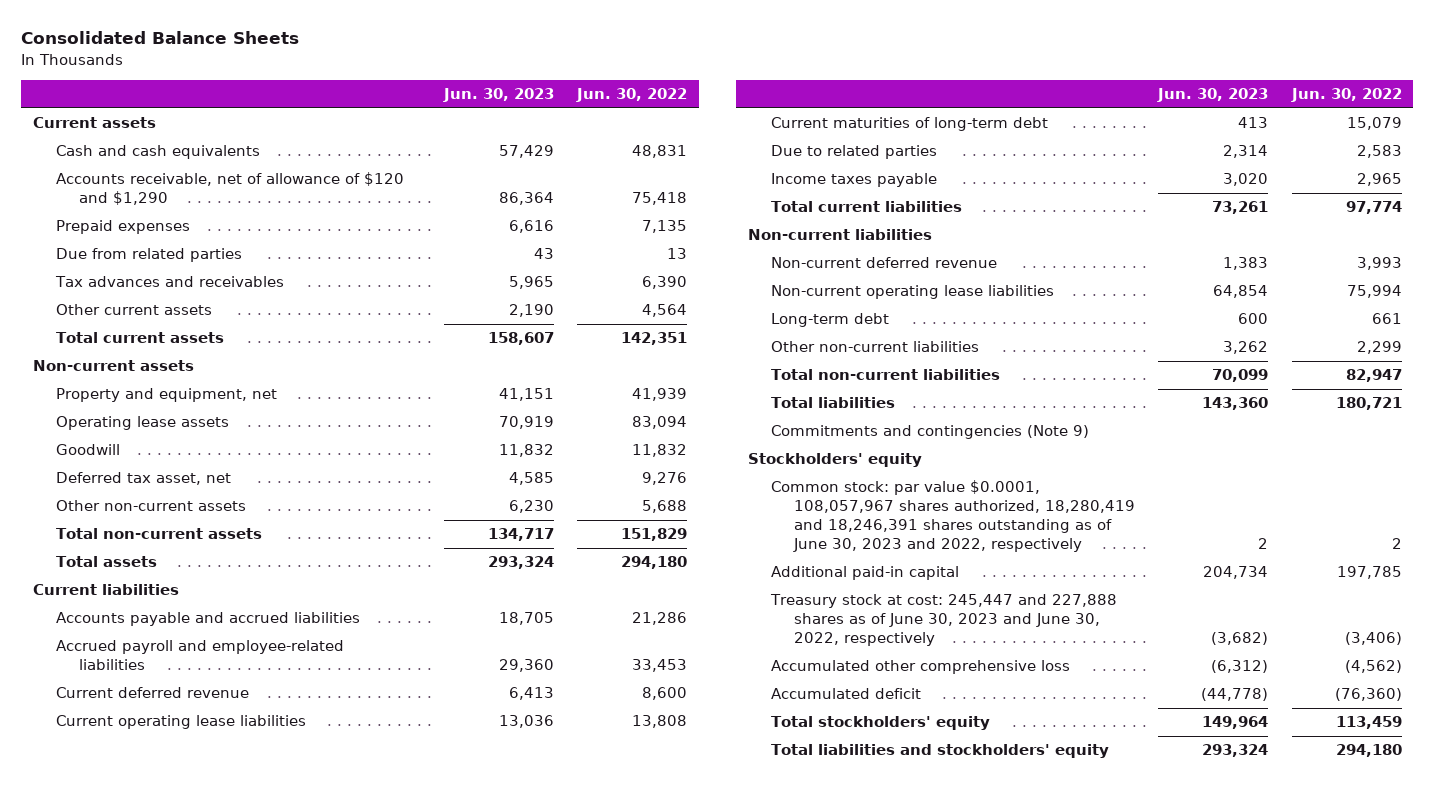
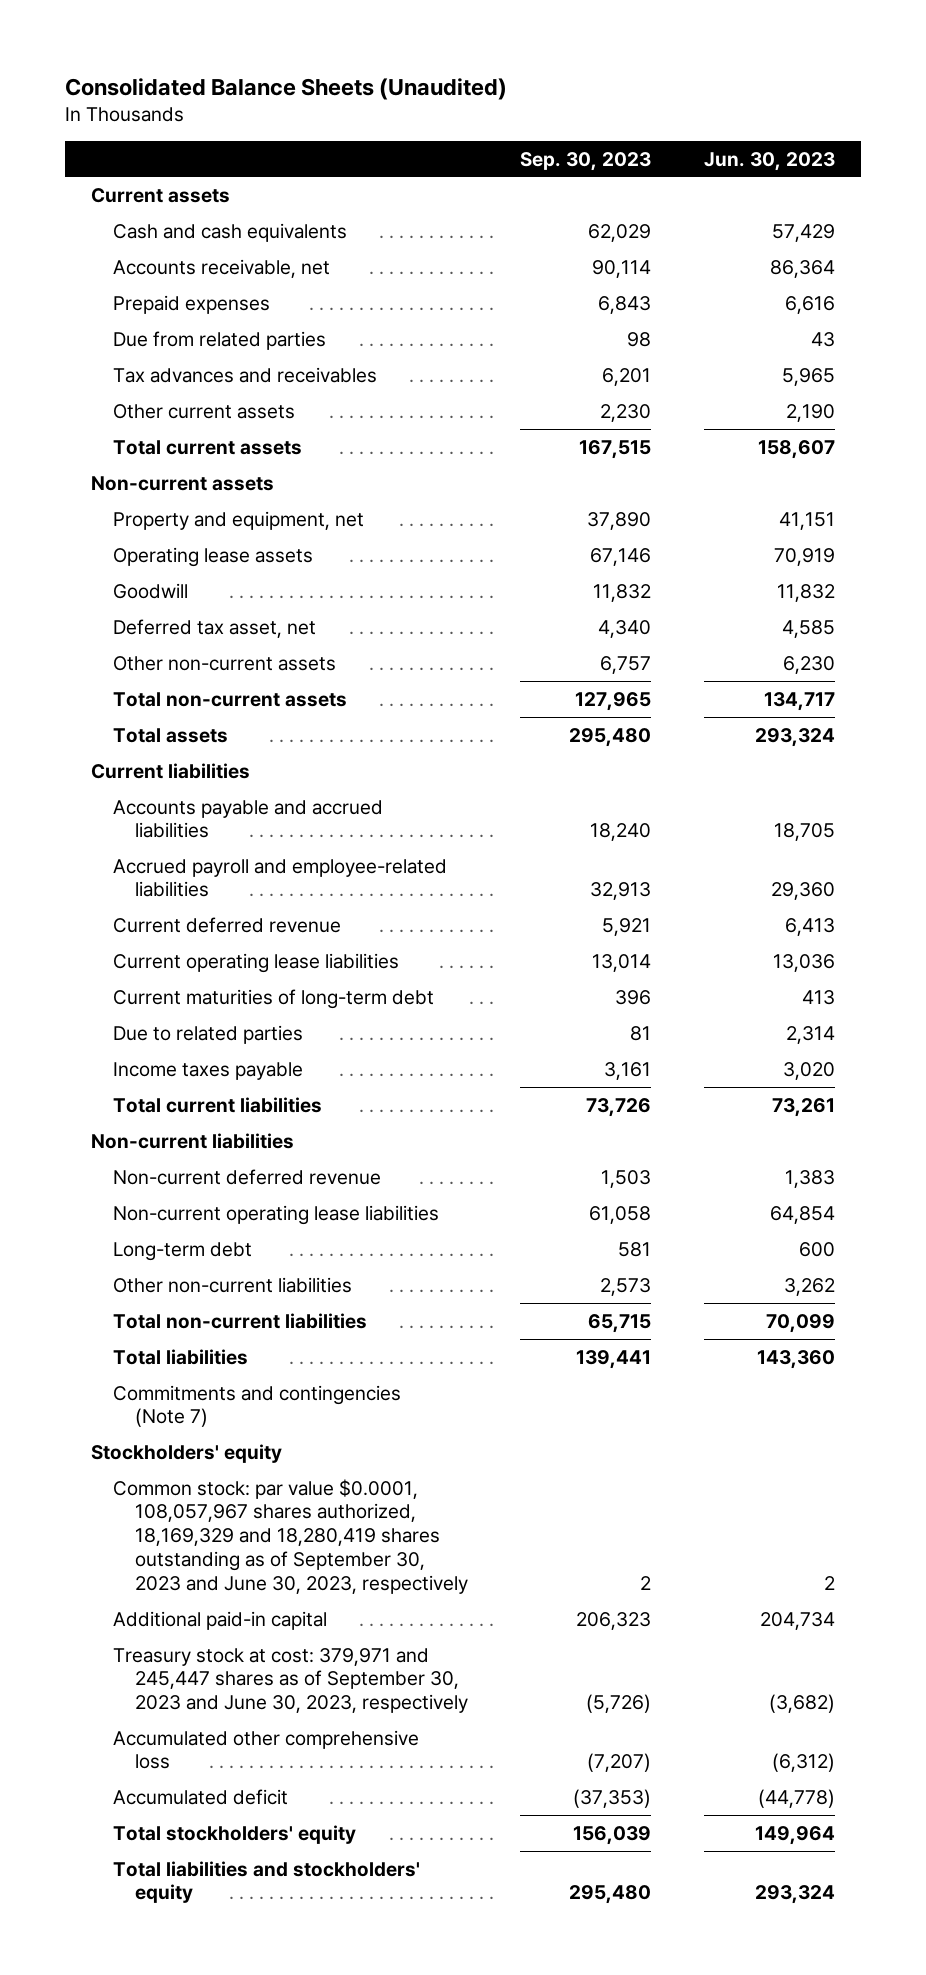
- Consolidated Balance Sheets
+ Consolidated Balance Sheets (Unaudited)
- | Jun. 30, 2023 | Jun. 30, 2022
+ | Sep. 30, 2023 | Jun. 30, 2023
- Accounts receivable, net of allowance of $120 and $1,290 | 86,364 | 75,418
+ Accounts receivable, net | 90,114 | 86,364
- Commitments and contingencies (Note 9)
+ Commitments and contingencies (Note 7)
- Common stock: par value $0.0001, 108,057,967 shares authorized, 18,280,419 and 18,246,391 shares outstanding as of June 30, 2023 and 2022, respectively | 2 | 2
+ Common stock: par value $0.0001, 108,057,967 shares authorized, 18,169,329 and 18,280,419 shares outstanding as of September 30, 2023 and June 30, 2023, respectively | 2 | 2
- Treasury stock at cost: 245,447 and 227,888 shares as of June 30, 2023 and June 30, 2022, respectively | (3,682) | (3,406)
+ Treasury stock at cost: 379,971 and 245,447 shares as of September 30, 2023 and June 30, 2023, respectively | (5,726) | (3,682)

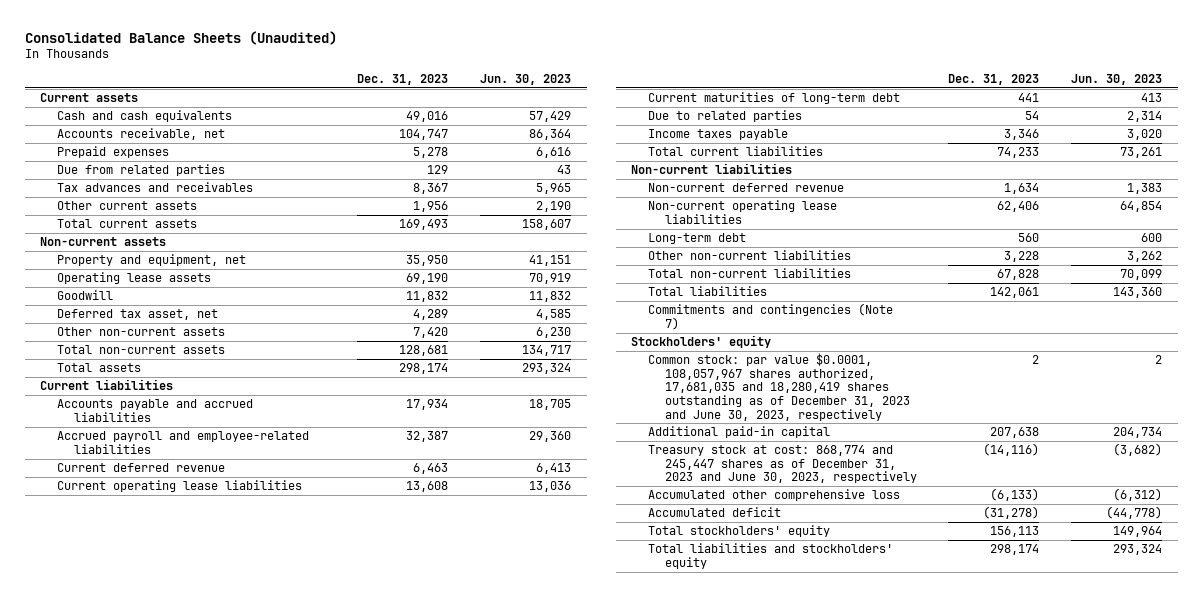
- | Sep. 30, 2023 | Jun. 30, 2023
+ | Dec. 31, 2023 | Jun. 30, 2023
- Common stock: par value $0.0001, 108,057,967 shares authorized, 18,169,329 and 18,280,419 shares outstanding as of September 30, 2023 and June 30, 2023, respectively | 2 | 2
+ Common stock: par value $0.0001, 108,057,967 shares authorized, 17,681,035 and 18,280,419 shares outstanding as of December 31, 2023 and June 30, 2023, respectively | 2 | 2
- Treasury stock at cost: 379,971 and 245,447 shares as of September 30, 2023 and June 30, 2023, respectively | (5,726) | (3,682)
+ Treasury stock at cost: 868,774 and 245,447 shares as of December 31, 2023 and June 30, 2023, respectively | (14,116) | (3,682)

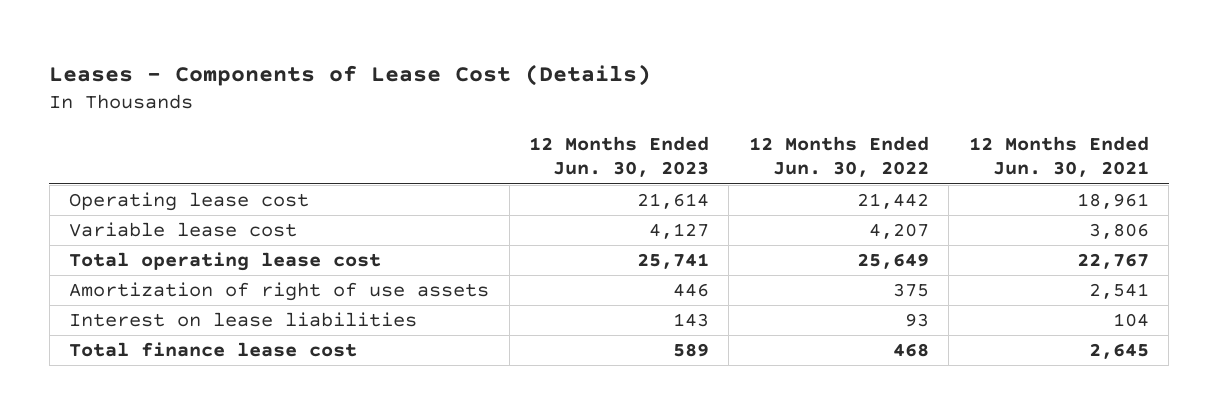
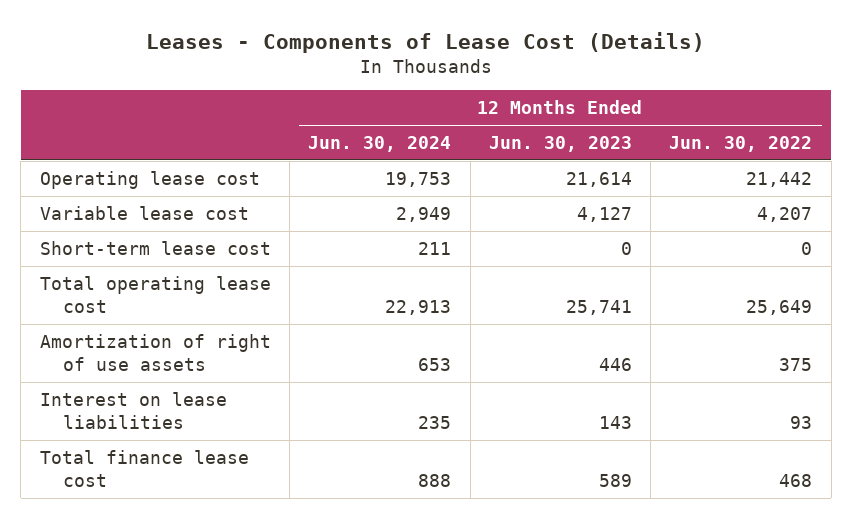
- | 12 Months Ended Jun. 30, 2023 | 12 Months Ended Jun. 30, 2022 | 12 Months Ended Jun. 30, 2021
+ | 12 Months Ended Jun. 30, 2024 | 12 Months Ended Jun. 30, 2023 | 12 Months Ended Jun. 30, 2022
+ Short-term lease cost | 211 | 0 | 0

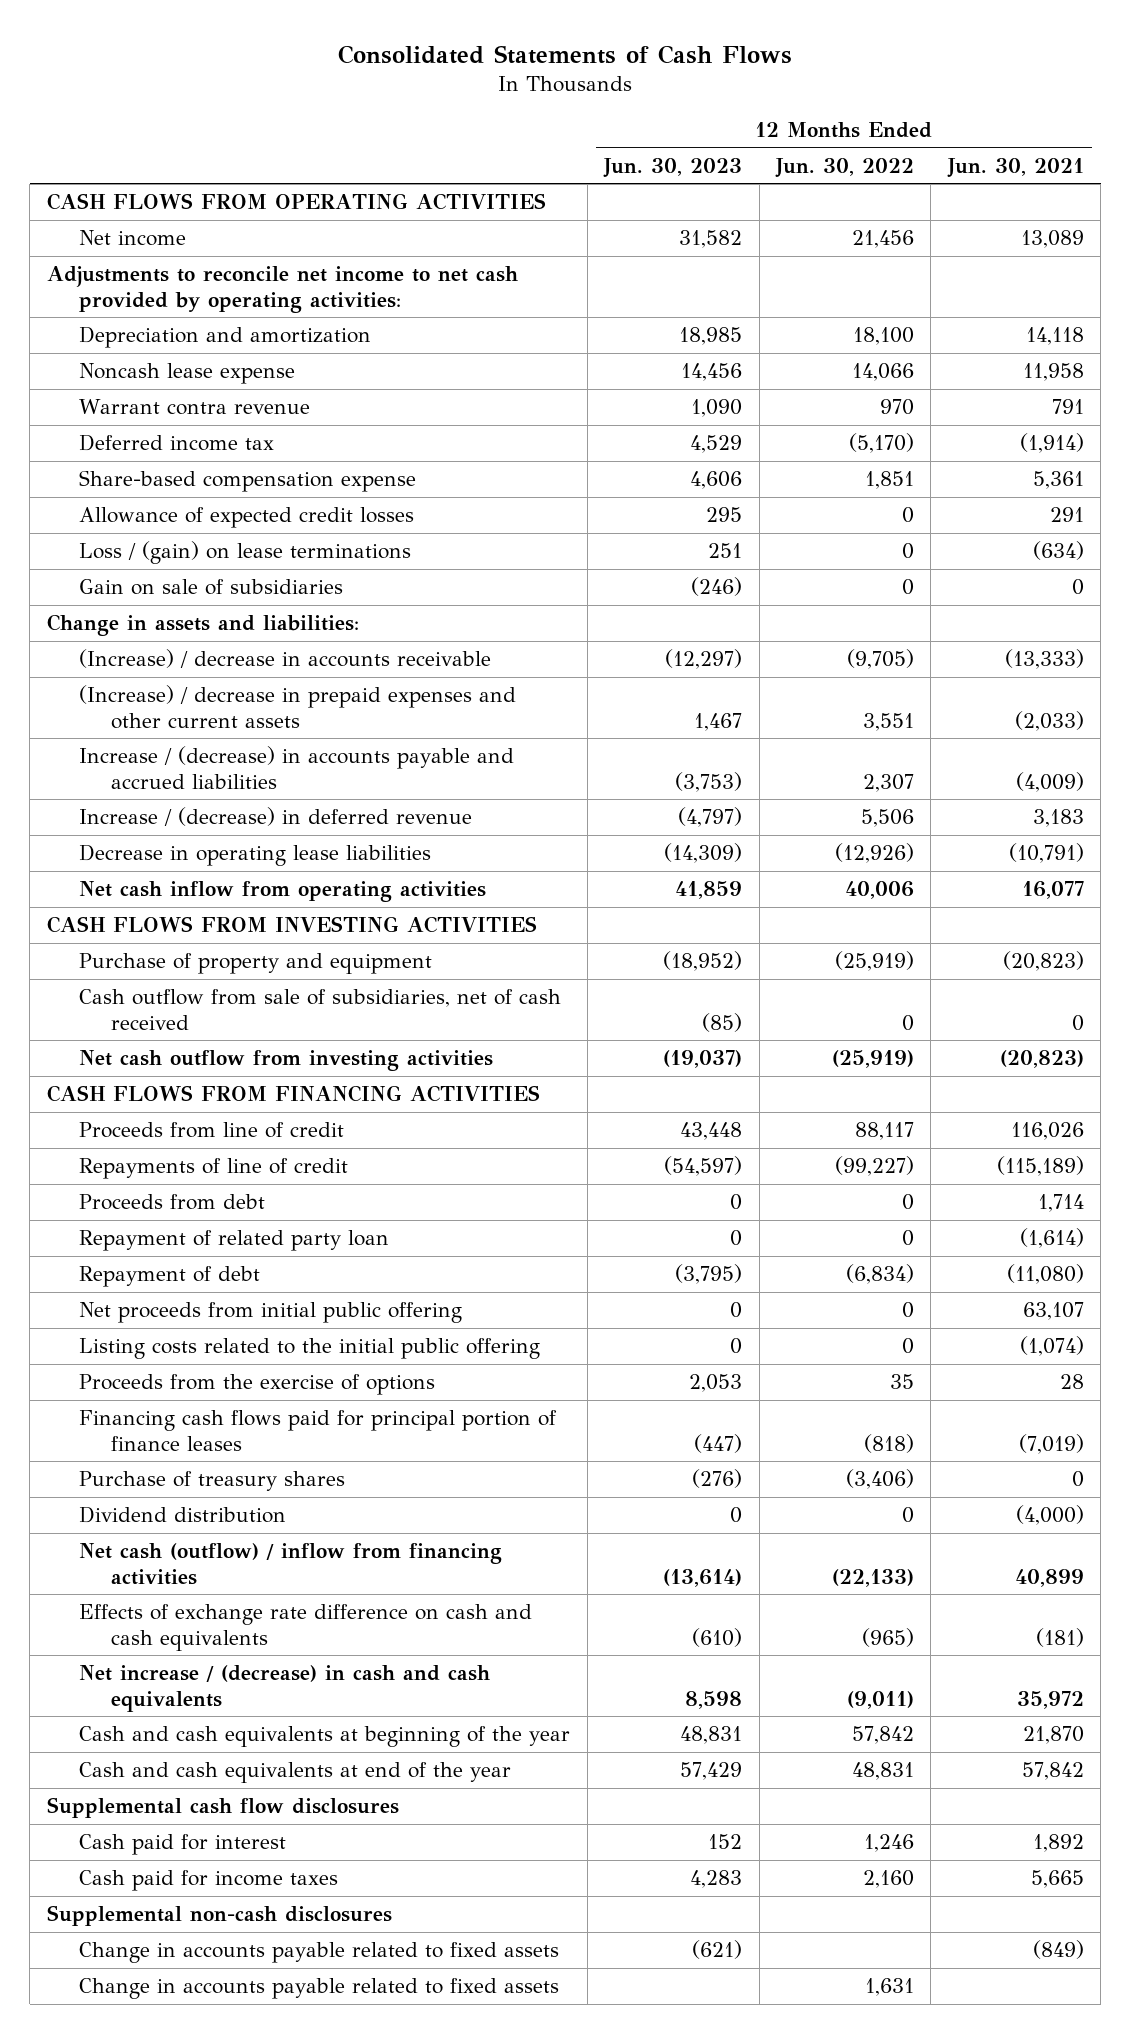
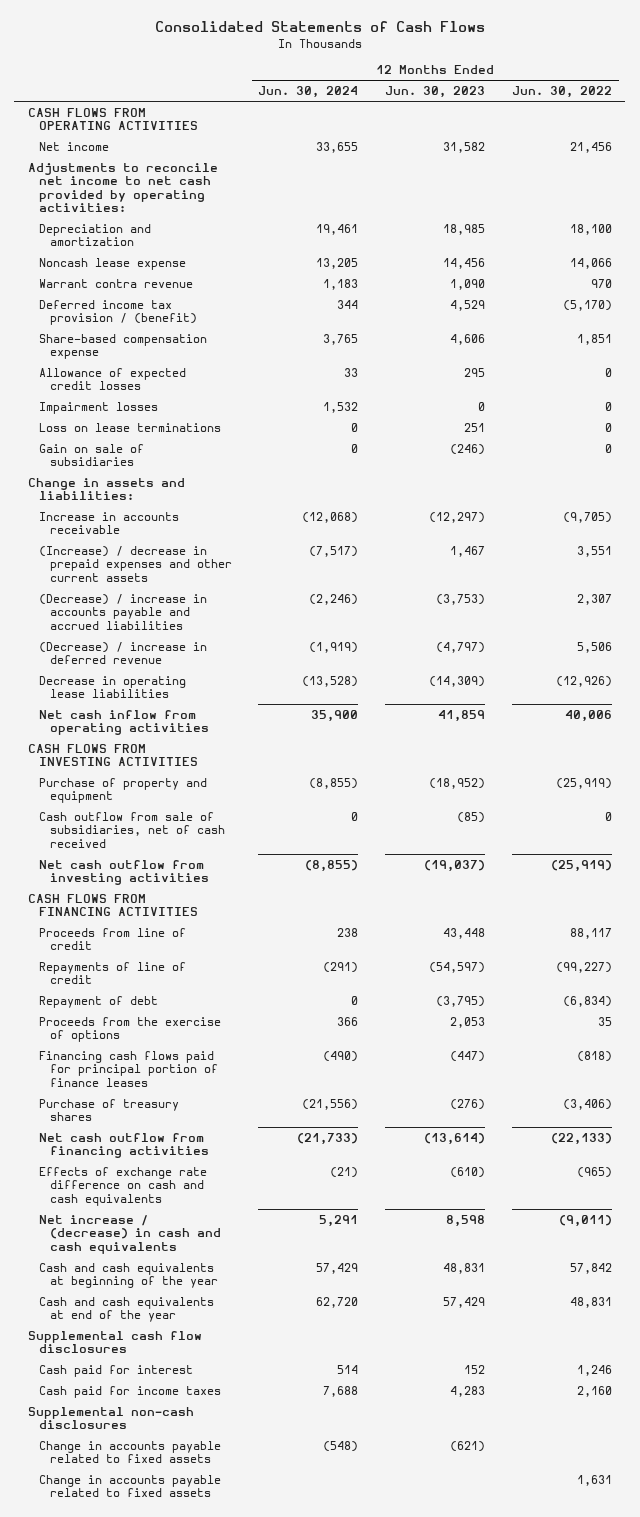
- | 12 Months Ended Jun. 30, 2023 | 12 Months Ended Jun. 30, 2022 | 12 Months Ended Jun. 30, 2021
+ | 12 Months Ended Jun. 30, 2024 | 12 Months Ended Jun. 30, 2023 | 12 Months Ended Jun. 30, 2022
- Deferred income tax | 4,529 | (5,170) | (1,914)
+ Deferred income tax provision / (benefit) | 344 | 4,529 | (5,170)
- Loss / (gain) on lease terminations | 251 | 0 | (634)
+ Impairment losses | 1,532 | 0 | 0
+ Loss on lease terminations | 0 | 251 | 0
- (Increase) / decrease in accounts receivable | (12,297) | (9,705) | (13,333)
+ Increase in accounts receivable | (12,068) | (12,297) | (9,705)
- Increase / (decrease) in accounts payable and accrued liabilities | (3,753) | 2,307 | (4,009)
- Increase / (decrease) in deferred revenue | (4,797) | 5,506 | 3,183
+ (Decrease) / increase in accounts payable and accrued liabilities | (2,246) | (3,753) | 2,307
+ (Decrease) / increase in deferred revenue | (1,919) | (4,797) | 5,506
- Proceeds from debt | 0 | 0 | 1,714
- Repayment of related party loan | 0 | 0 | (1,614)
- Net proceeds from initial public offering | 0 | 0 | 63,107
- Listing costs related to the initial public offering | 0 | 0 | (1,074)
- Dividend distribution | 0 | 0 | (4,000)
- Net cash (outflow) / inflow from financing activities | (13,614) | (22,133) | 40,899
+ Net cash outflow from financing activities | (21,733) | (13,614) | (22,133)

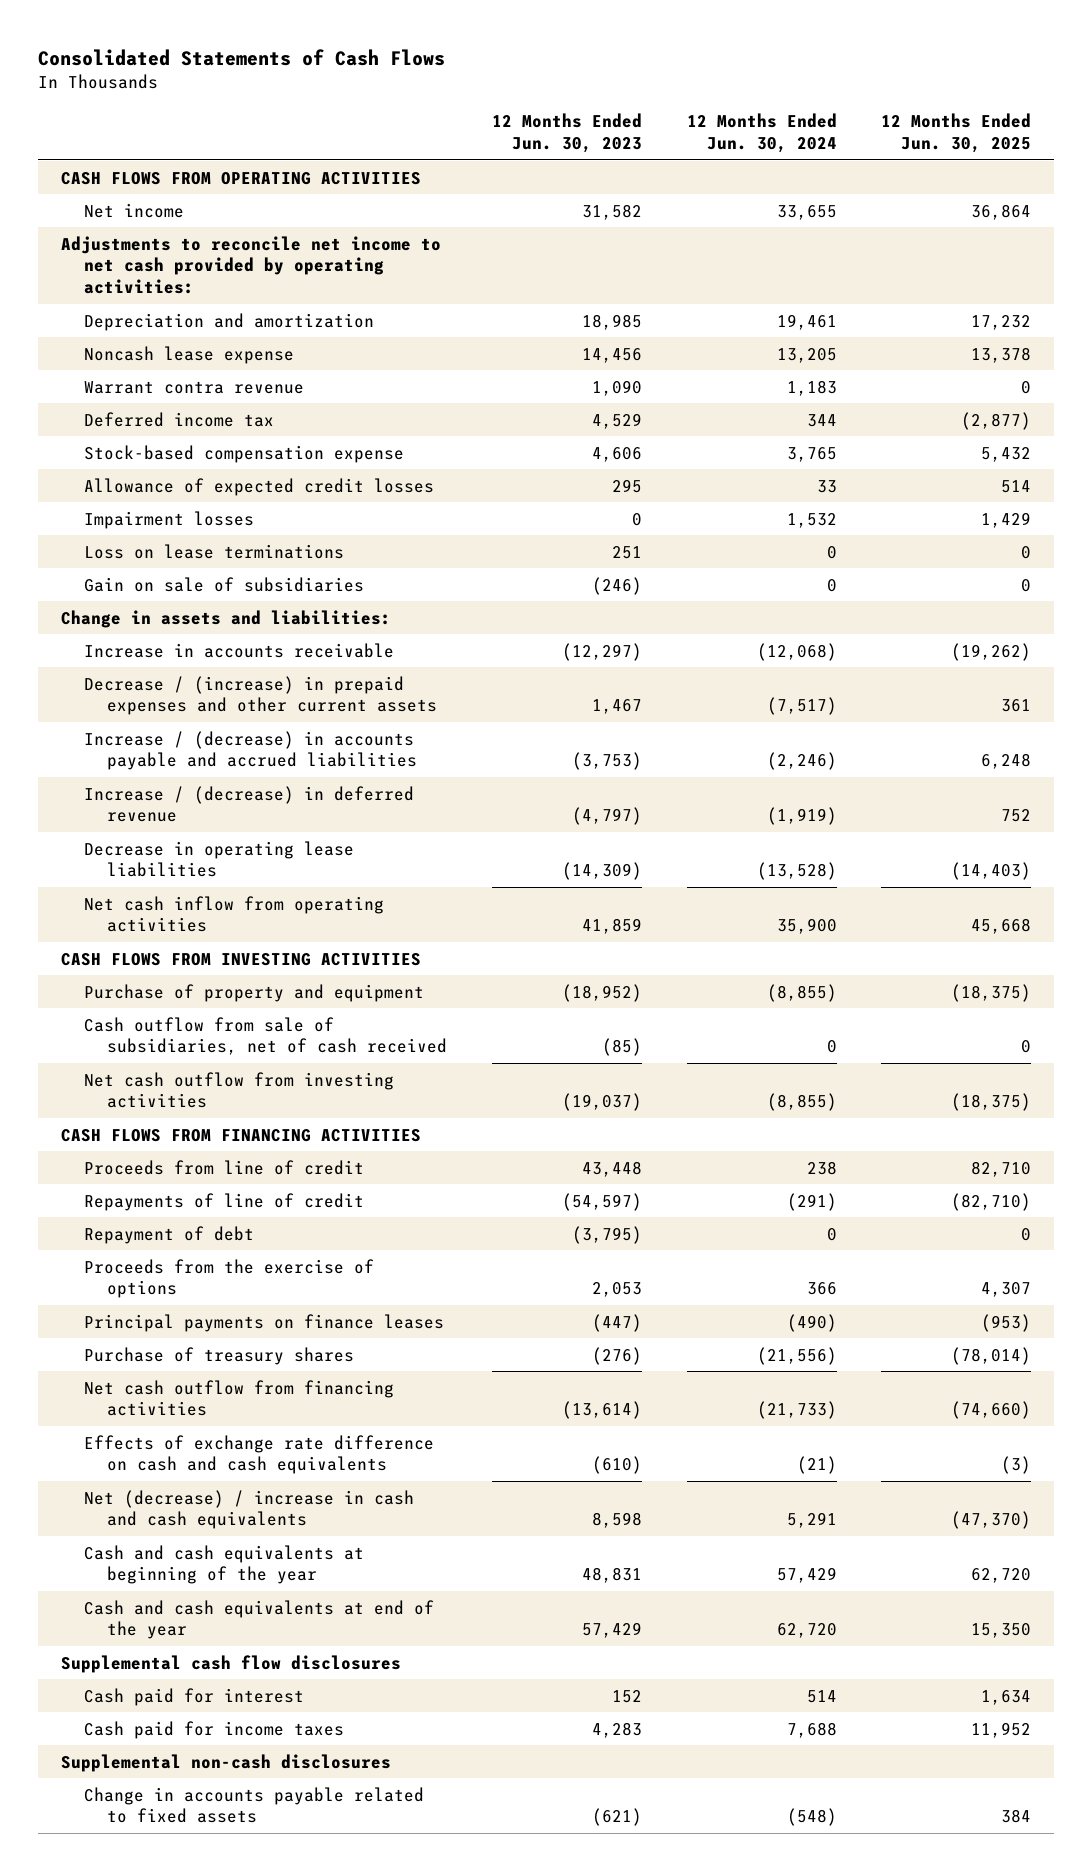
- | 12 Months Ended Jun. 30, 2024 | 12 Months Ended Jun. 30, 2023 | 12 Months Ended Jun. 30, 2022
+ | 12 Months Ended Jun. 30, 2023 | 12 Months Ended Jun. 30, 2024 | 12 Months Ended Jun. 30, 2025
- Deferred income tax provision / (benefit) | 344 | 4,529 | (5,170)
- Share-based compensation expense | 3,765 | 4,606 | 1,851
+ Deferred income tax | 4,529 | 344 | (2,877)
+ Stock-based compensation expense | 4,606 | 3,765 | 5,432
- (Increase) / decrease in prepaid expenses and other current assets | (7,517) | 1,467 | 3,551
- (Decrease) / increase in accounts payable and accrued liabilities | (2,246) | (3,753) | 2,307
- (Decrease) / increase in deferred revenue | (1,919) | (4,797) | 5,506
+ Decrease / (increase) in prepaid expenses and other current assets | 1,467 | (7,517) | 361
+ Increase / (decrease) in accounts payable and accrued liabilities | (3,753) | (2,246) | 6,248
+ Increase / (decrease) in deferred revenue | (4,797) | (1,919) | 752
- Financing cash flows paid for principal portion of finance leases | (490) | (447) | (818)
+ Principal payments on finance leases | (447) | (490) | (953)
- Net increase / (decrease) in cash and cash equivalents | 5,291 | 8,598 | (9,011)
+ Net (decrease) / increase in cash and cash equivalents | 8,598 | 5,291 | (47,370)
- Change in accounts payable related to fixed assets | | | 1,631

